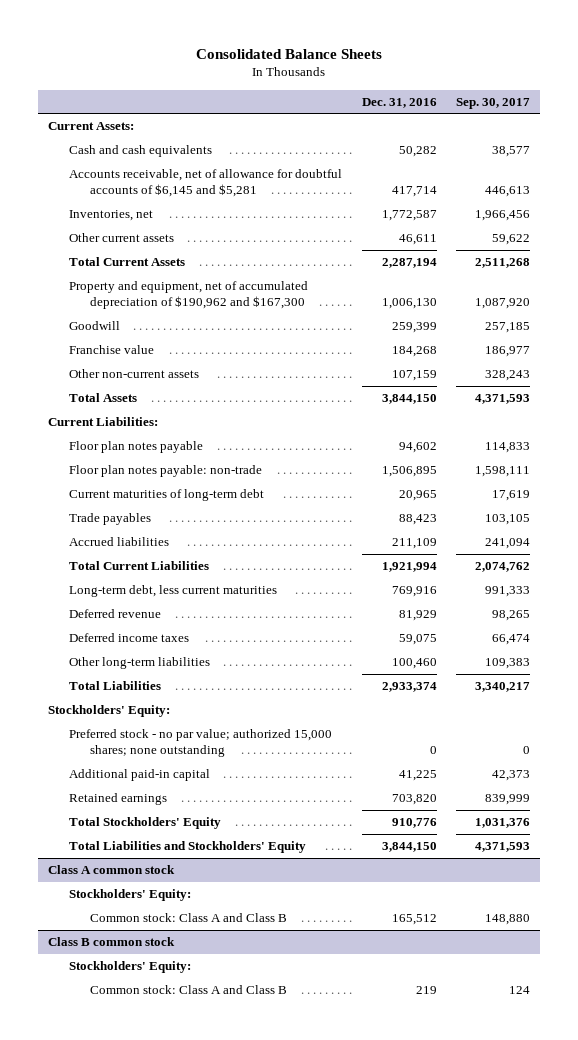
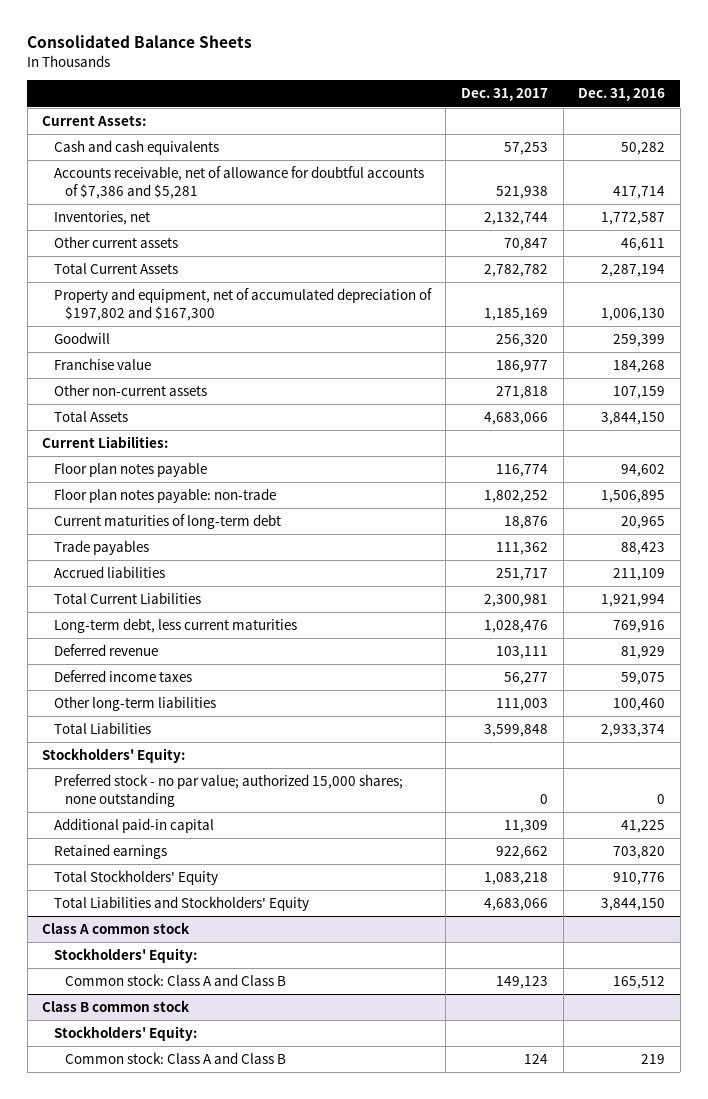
- | Dec. 31, 2016 | Sep. 30, 2017
+ | Dec. 31, 2017 | Dec. 31, 2016
- Accounts receivable, net of allowance for doubtful accounts of $6,145 and $5,281 | 417,714 | 446,613
+ Accounts receivable, net of allowance for doubtful accounts of $7,386 and $5,281 | 521,938 | 417,714
- Property and equipment, net of accumulated depreciation of $190,962 and $167,300 | 1,006,130 | 1,087,920
+ Property and equipment, net of accumulated depreciation of $197,802 and $167,300 | 1,185,169 | 1,006,130

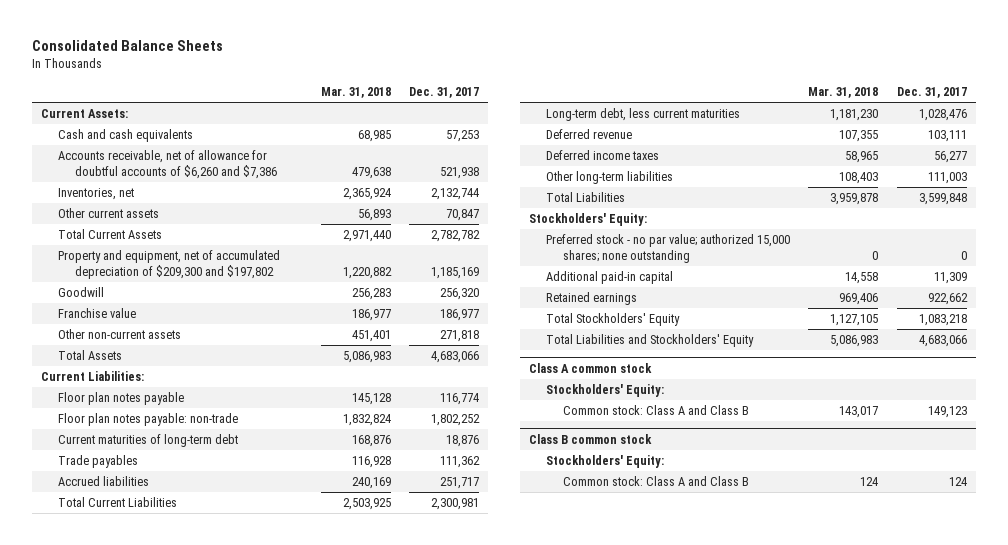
- | Dec. 31, 2017 | Dec. 31, 2016
+ | Mar. 31, 2018 | Dec. 31, 2017
- Accounts receivable, net of allowance for doubtful accounts of $7,386 and $5,281 | 521,938 | 417,714
+ Accounts receivable, net of allowance for doubtful accounts of $6,260 and $7,386 | 479,638 | 521,938
- Property and equipment, net of accumulated depreciation of $197,802 and $167,300 | 1,185,169 | 1,006,130
+ Property and equipment, net of accumulated depreciation of $209,300 and $197,802 | 1,220,882 | 1,185,169

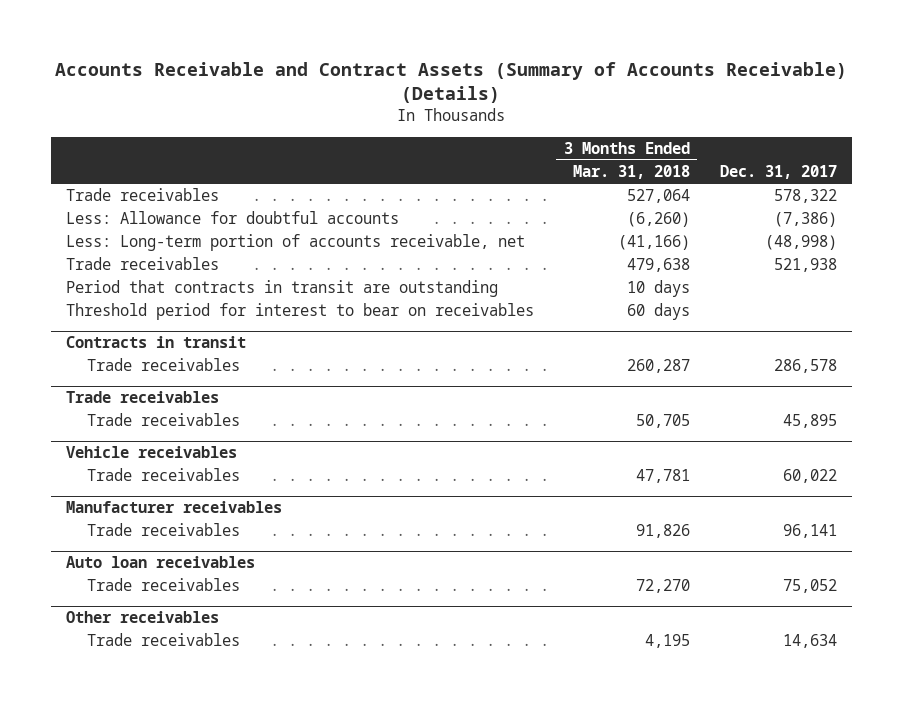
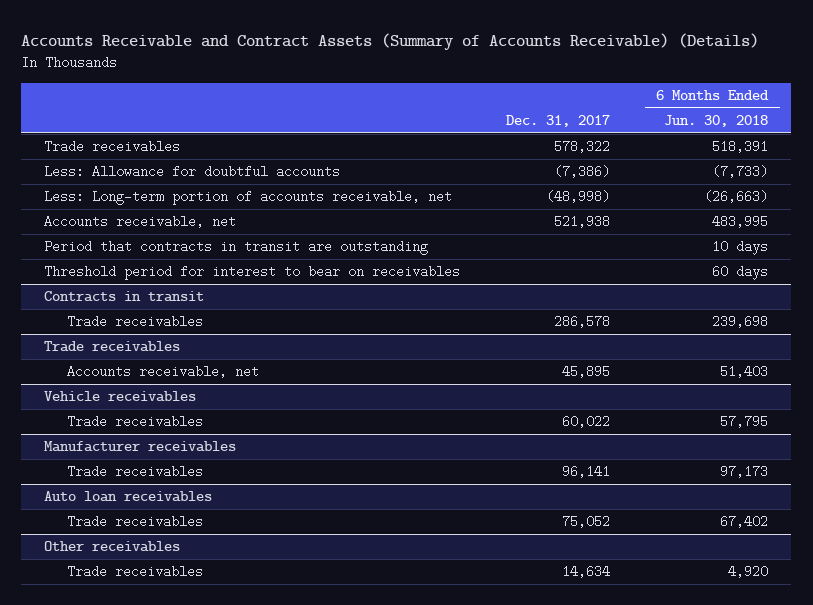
- | 3 Months Ended Mar. 31, 2018 | Dec. 31, 2017
+ | Dec. 31, 2017 | 6 Months Ended Jun. 30, 2018
- Trade receivables | 479,638 | 521,938
+ Accounts receivable, net | 521,938 | 483,995
@ Trade receivables
- Trade receivables | 50,705 | 45,895
+ Accounts receivable, net | 45,895 | 51,403

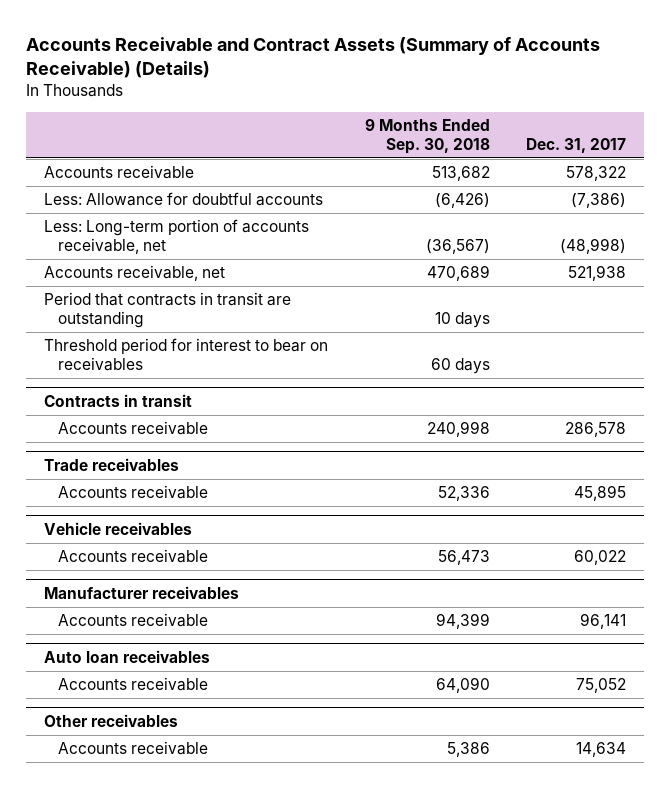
- | Dec. 31, 2017 | 6 Months Ended Jun. 30, 2018
+ | 9 Months Ended Sep. 30, 2018 | Dec. 31, 2017
- Trade receivables | 578,322 | 518,391
+ Accounts receivable | 513,682 | 578,322
@ Contracts in transit
- Trade receivables | 286,578 | 239,698
+ Accounts receivable | 240,998 | 286,578
@ Trade receivables
- Accounts receivable, net | 45,895 | 51,403
+ Accounts receivable | 52,336 | 45,895
@ Vehicle receivables
- Trade receivables | 60,022 | 57,795
+ Accounts receivable | 56,473 | 60,022
@ Manufacturer receivables
- Trade receivables | 96,141 | 97,173
+ Accounts receivable | 94,399 | 96,141
@ Auto loan receivables
- Trade receivables | 75,052 | 67,402
+ Accounts receivable | 64,090 | 75,052
@ Other receivables
- Trade receivables | 14,634 | 4,920
+ Accounts receivable | 5,386 | 14,634

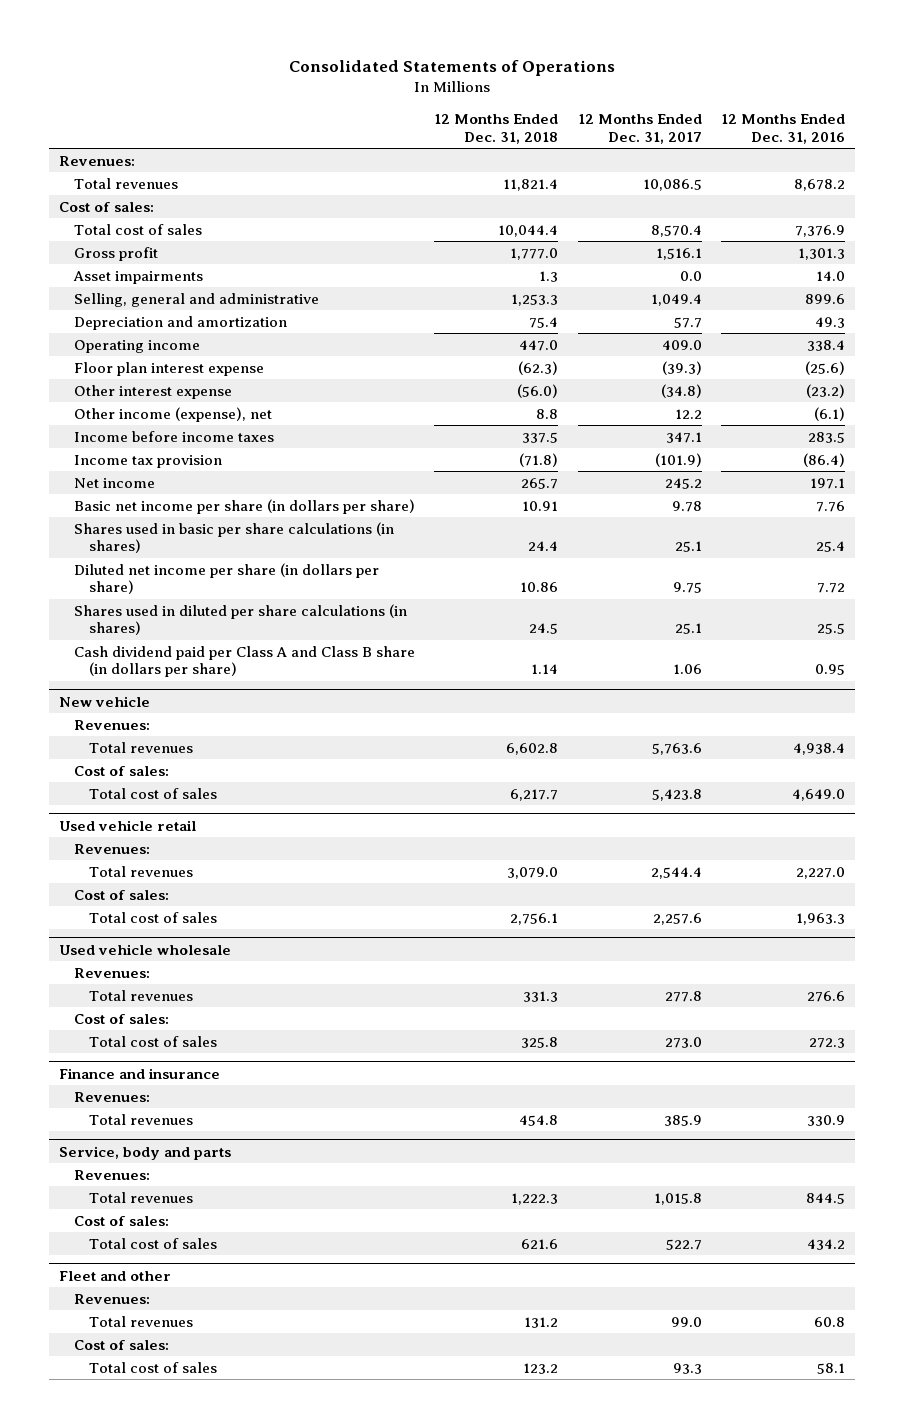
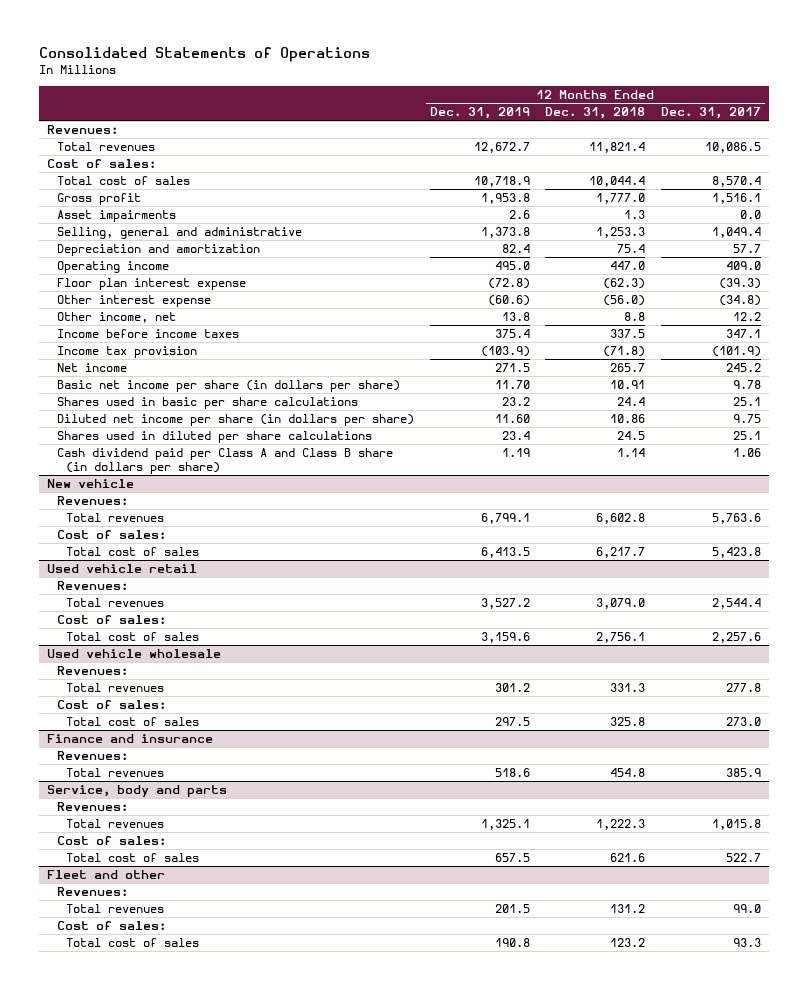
- | 12 Months Ended Dec. 31, 2018 | 12 Months Ended Dec. 31, 2017 | 12 Months Ended Dec. 31, 2016
+ | 12 Months Ended Dec. 31, 2019 | 12 Months Ended Dec. 31, 2018 | 12 Months Ended Dec. 31, 2017
- Other income (expense), net | 8.8 | 12.2 | (6.1)
+ Other income, net | 13.8 | 8.8 | 12.2
- Shares used in basic per share calculations (in shares) | 24.4 | 25.1 | 25.4
+ Shares used in basic per share calculations | 23.2 | 24.4 | 25.1
- Shares used in diluted per share calculations (in shares) | 24.5 | 25.1 | 25.5
+ Shares used in diluted per share calculations | 23.4 | 24.5 | 25.1

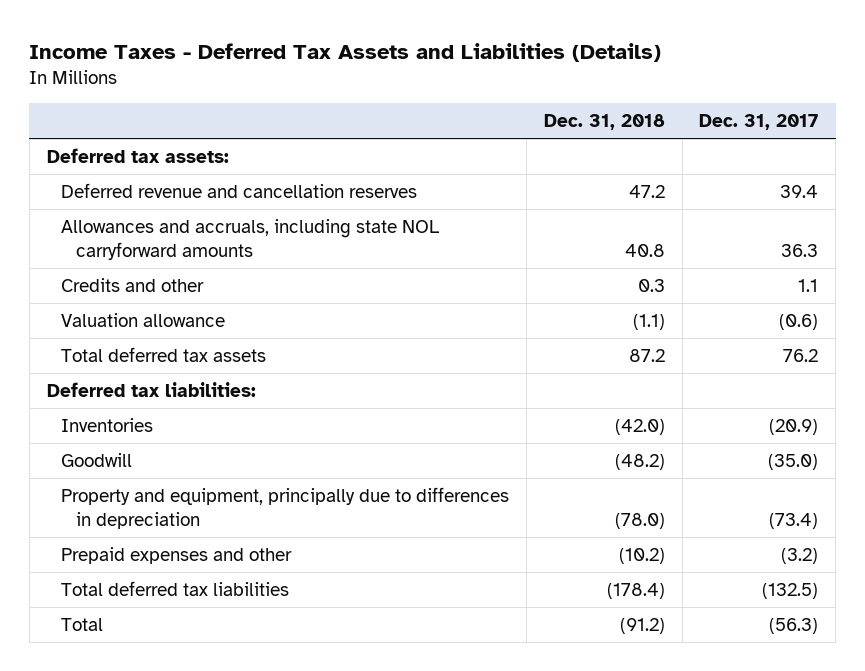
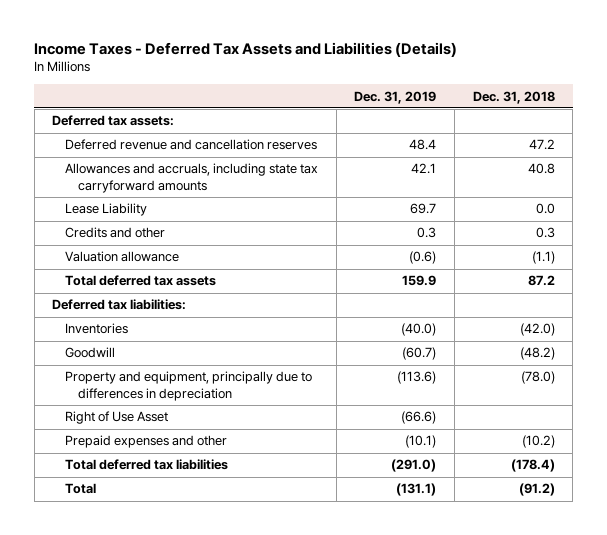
- | Dec. 31, 2018 | Dec. 31, 2017
+ | Dec. 31, 2019 | Dec. 31, 2018
- Allowances and accruals, including state NOL carryforward amounts | 40.8 | 36.3
+ Allowances and accruals, including state tax carryforward amounts | 42.1 | 40.8
+ Lease Liability | 69.7 | 0.0
+ Right of Use Asset | (66.6) |

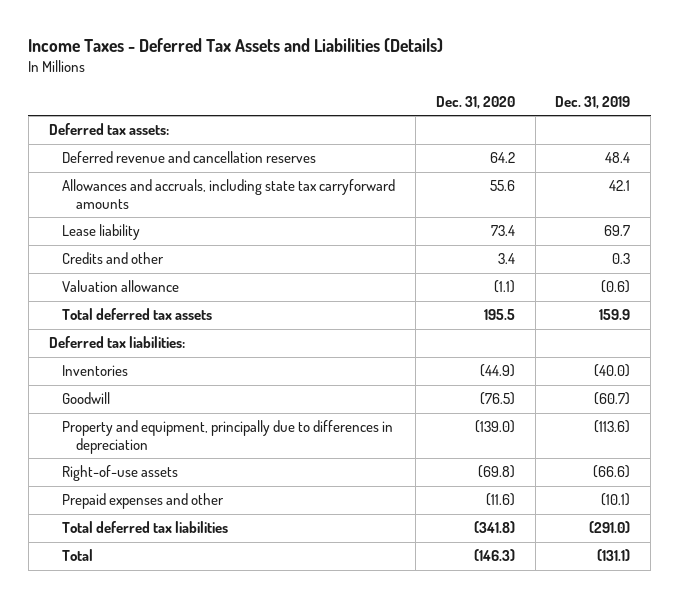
- | Dec. 31, 2019 | Dec. 31, 2018
+ | Dec. 31, 2020 | Dec. 31, 2019
- Lease Liability | 69.7 | 0.0
+ Lease liability | 73.4 | 69.7
- Right of Use Asset | (66.6) |
+ Right-of-use assets | (69.8) | (66.6)

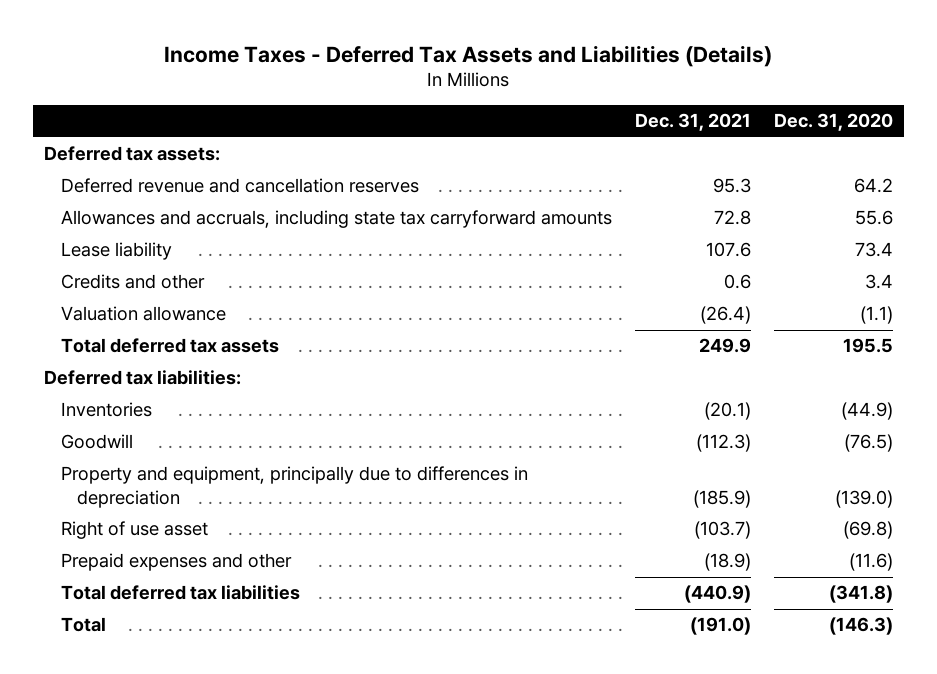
- | Dec. 31, 2020 | Dec. 31, 2019
+ | Dec. 31, 2021 | Dec. 31, 2020
- Right-of-use assets | (69.8) | (66.6)
+ Right of use asset | (103.7) | (69.8)

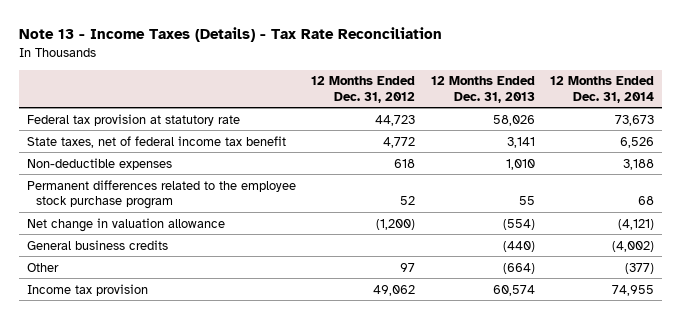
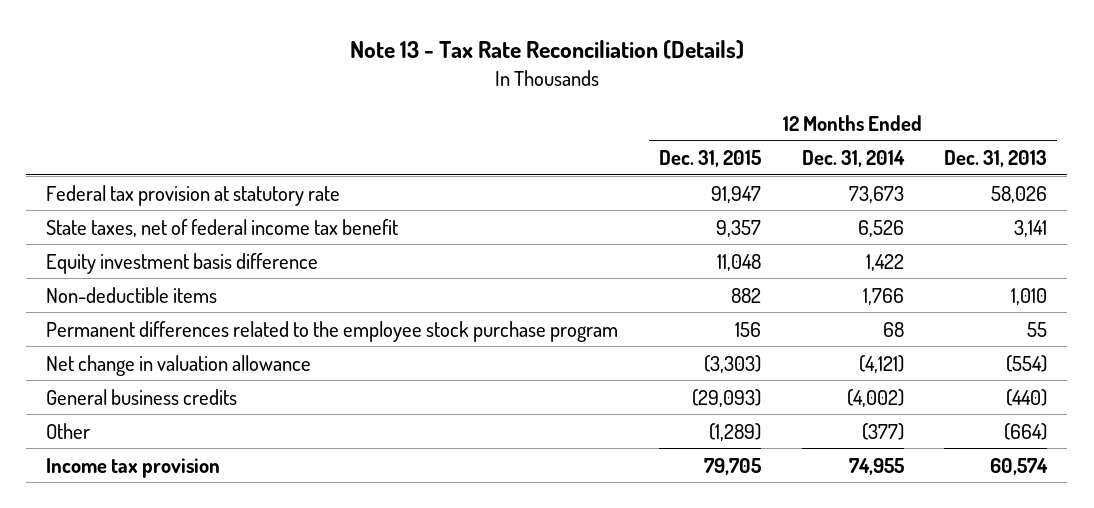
- Note 13 - Income Taxes (Details) - Tax Rate Reconciliation
+ Note 13 - Tax Rate Reconciliation (Details)
- | 12 Months Ended Dec. 31, 2012 | 12 Months Ended Dec. 31, 2013 | 12 Months Ended Dec. 31, 2014
+ | 12 Months Ended Dec. 31, 2015 | 12 Months Ended Dec. 31, 2014 | 12 Months Ended Dec. 31, 2013
- Non-deductible expenses | 618 | 1,010 | 3,188
+ Equity investment basis difference | 11,048 | 1,422 |
+ Non-deductible items | 882 | 1,766 | 1,010

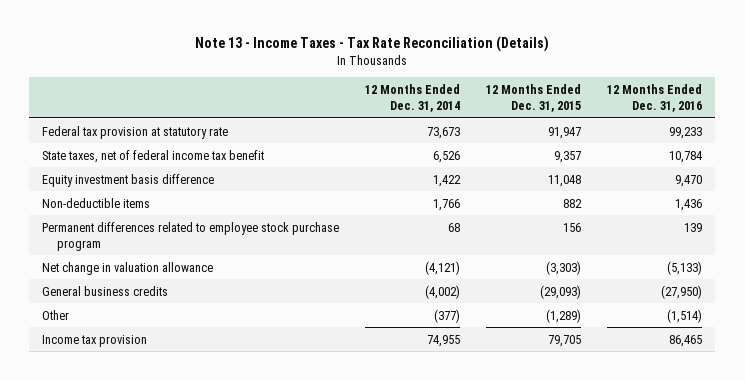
- Note 13 - Tax Rate Reconciliation (Details)
+ Note 13 - Income Taxes - Tax Rate Reconciliation (Details)
- | 12 Months Ended Dec. 31, 2015 | 12 Months Ended Dec. 31, 2014 | 12 Months Ended Dec. 31, 2013
+ | 12 Months Ended Dec. 31, 2014 | 12 Months Ended Dec. 31, 2015 | 12 Months Ended Dec. 31, 2016
- Permanent differences related to the employee stock purchase program | 156 | 68 | 55
+ Permanent differences related to employee stock purchase program | 68 | 156 | 139

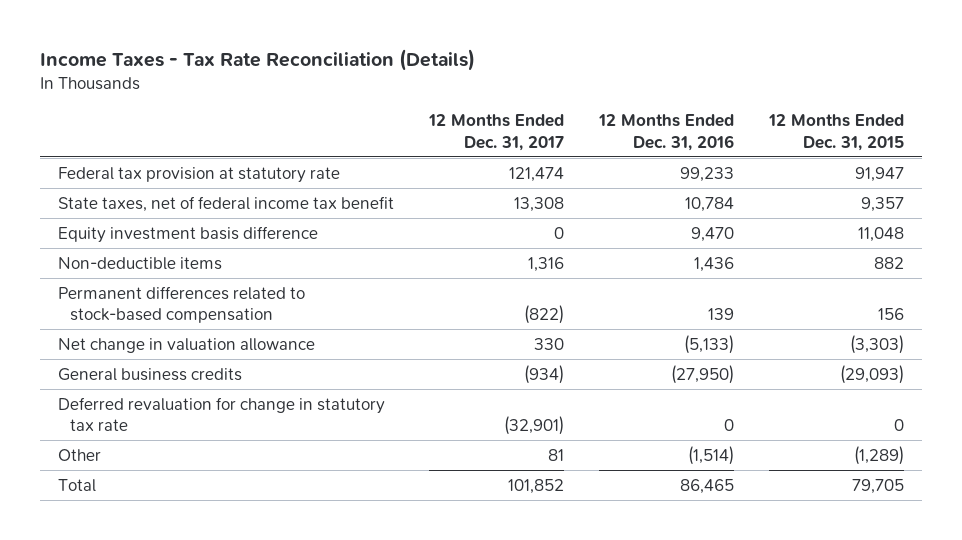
- Note 13 - Income Taxes - Tax Rate Reconciliation (Details)
+ Income Taxes - Tax Rate Reconciliation (Details)
- | 12 Months Ended Dec. 31, 2014 | 12 Months Ended Dec. 31, 2015 | 12 Months Ended Dec. 31, 2016
+ | 12 Months Ended Dec. 31, 2017 | 12 Months Ended Dec. 31, 2016 | 12 Months Ended Dec. 31, 2015
- Permanent differences related to employee stock purchase program | 68 | 156 | 139
+ Permanent differences related to stock-based compensation | (822) | 139 | 156
+ Deferred revaluation for change in statutory tax rate | (32,901) | 0 | 0
- Income tax provision | 74,955 | 79,705 | 86,465
+ Total | 101,852 | 86,465 | 79,705

